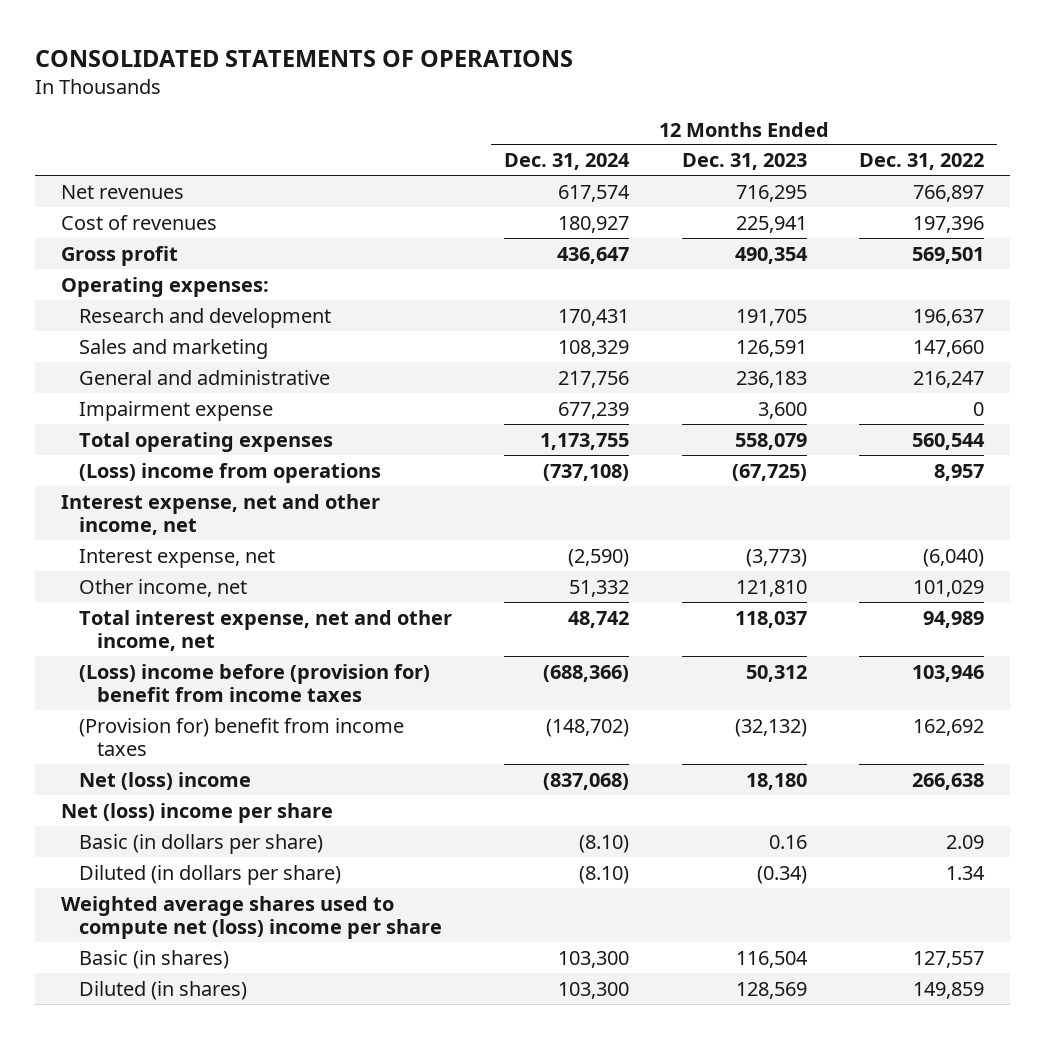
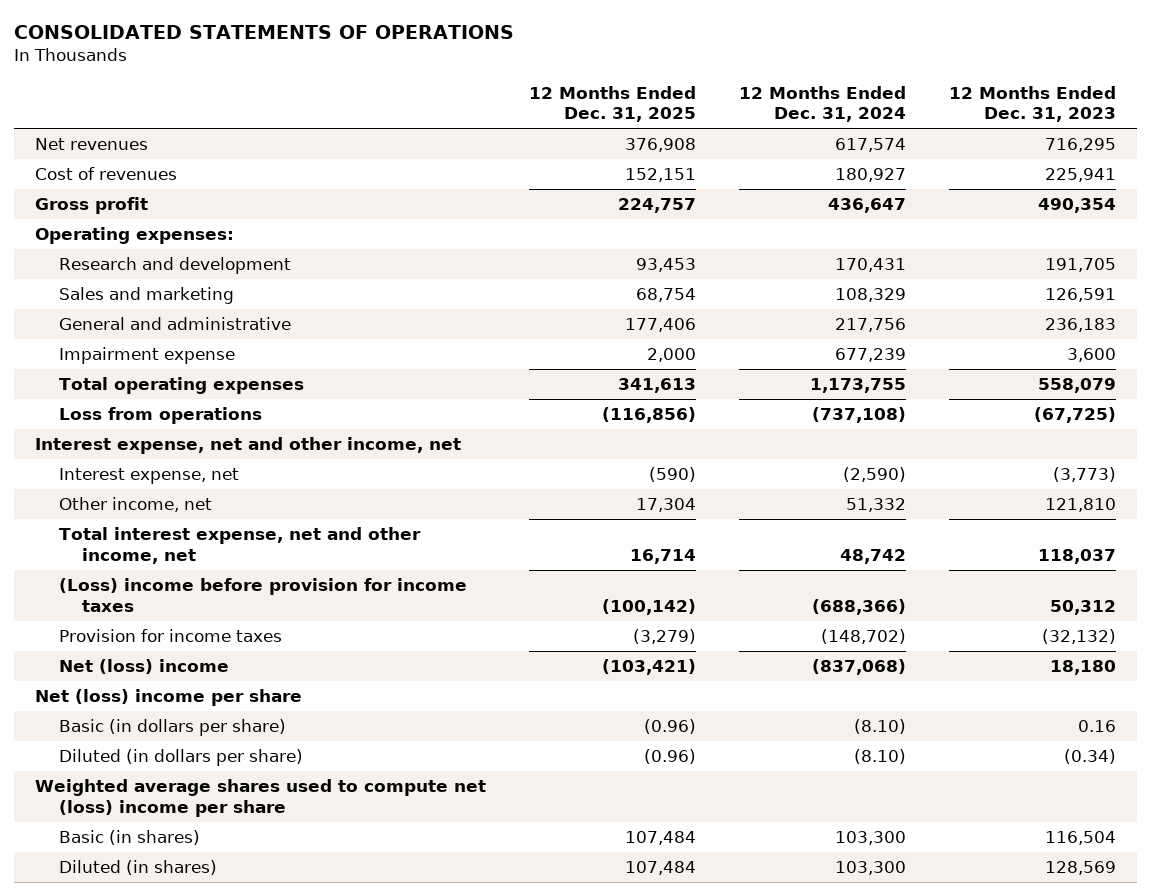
- | 12 Months Ended Dec. 31, 2024 | 12 Months Ended Dec. 31, 2023 | 12 Months Ended Dec. 31, 2022
+ | 12 Months Ended Dec. 31, 2025 | 12 Months Ended Dec. 31, 2024 | 12 Months Ended Dec. 31, 2023
- (Loss) income from operations | (737,108) | (67,725) | 8,957
+ Loss from operations | (116,856) | (737,108) | (67,725)
- (Loss) income before (provision for) benefit from income taxes | (688,366) | 50,312 | 103,946
- (Provision for) benefit from income taxes | (148,702) | (32,132) | 162,692
+ (Loss) income before provision for income taxes | (100,142) | (688,366) | 50,312
+ Provision for income taxes | (3,279) | (148,702) | (32,132)

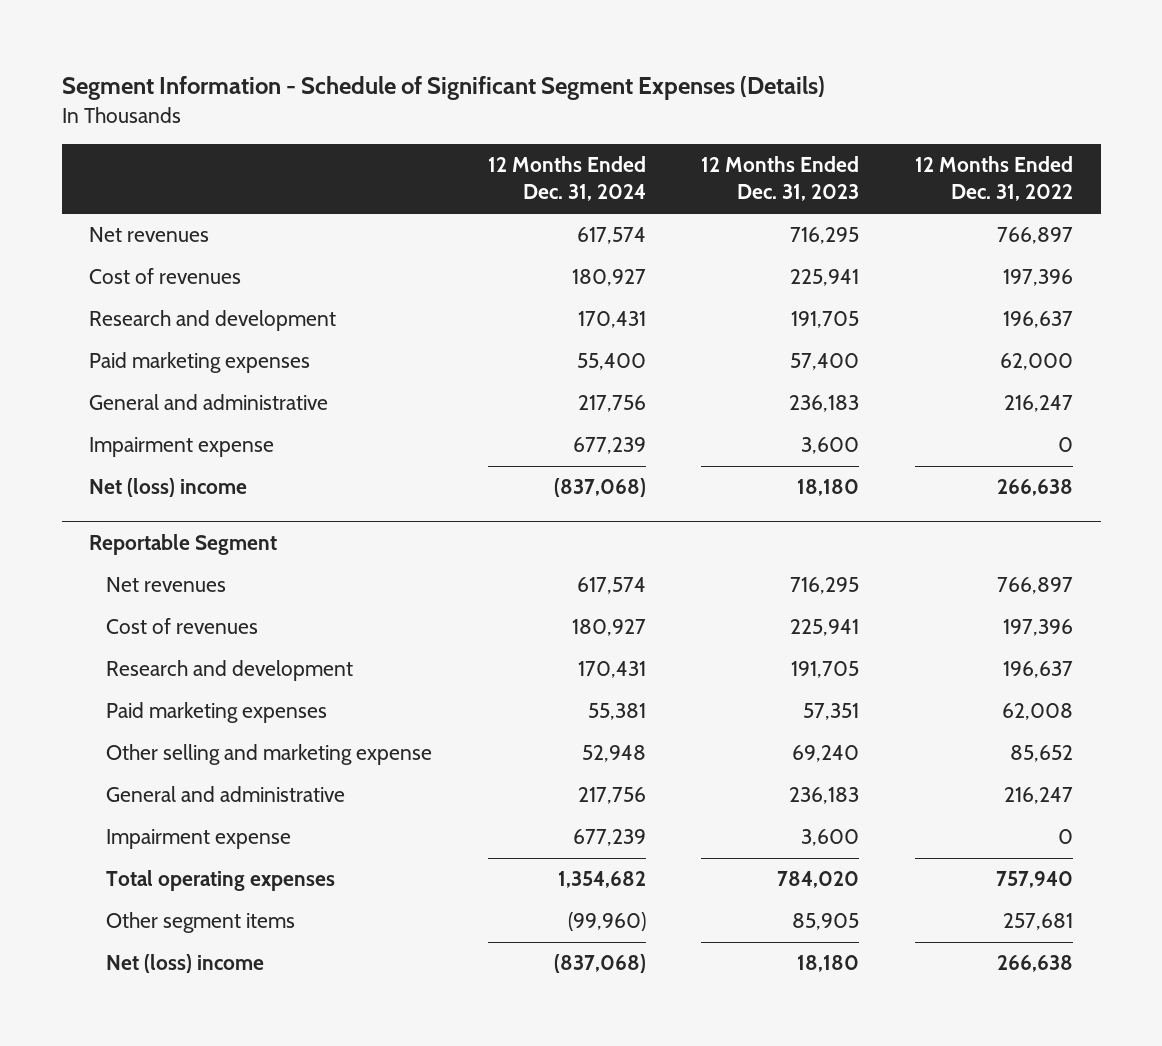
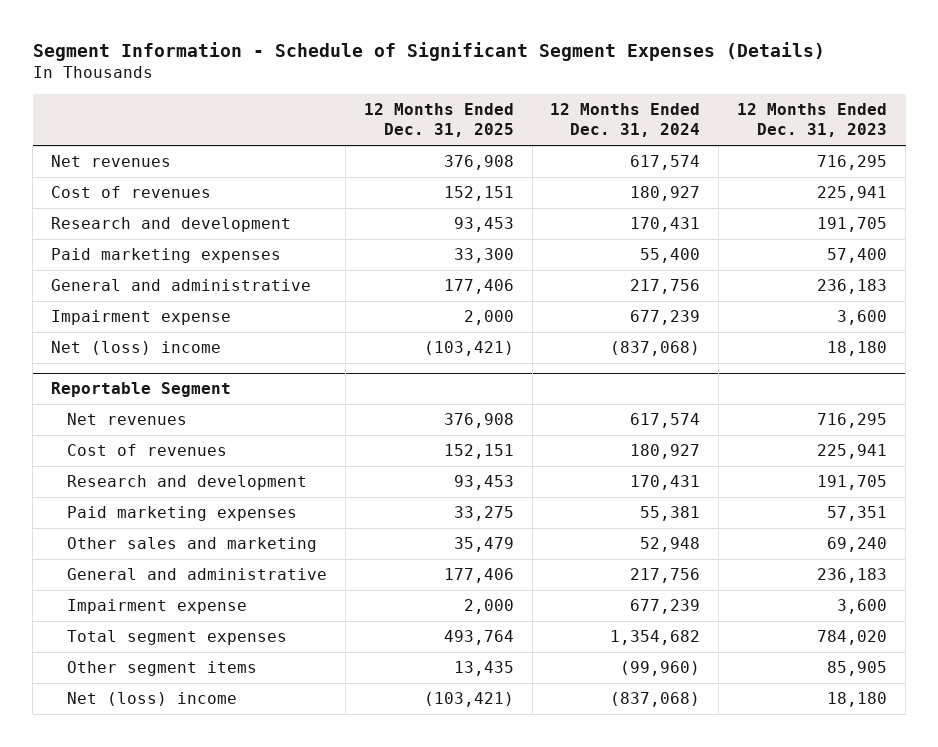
- | 12 Months Ended Dec. 31, 2024 | 12 Months Ended Dec. 31, 2023 | 12 Months Ended Dec. 31, 2022
+ | 12 Months Ended Dec. 31, 2025 | 12 Months Ended Dec. 31, 2024 | 12 Months Ended Dec. 31, 2023
@ Reportable Segment
- Other selling and marketing expense | 52,948 | 69,240 | 85,652
+ Other sales and marketing | 35,479 | 52,948 | 69,240
- Total operating expenses | 1,354,682 | 784,020 | 757,940
+ Total segment expenses | 493,764 | 1,354,682 | 784,020

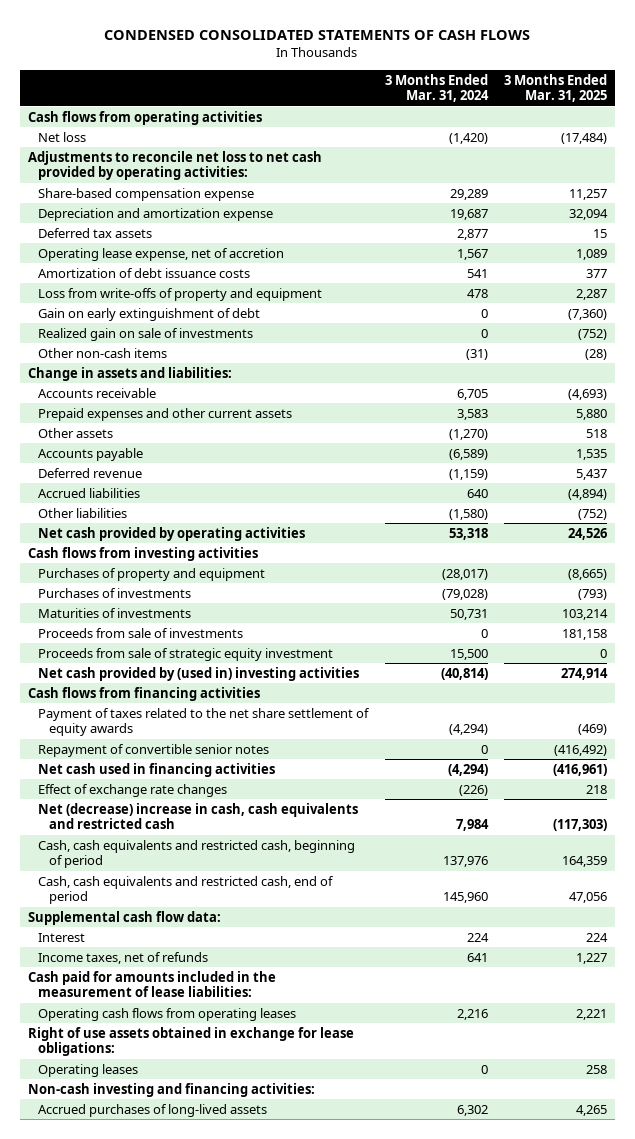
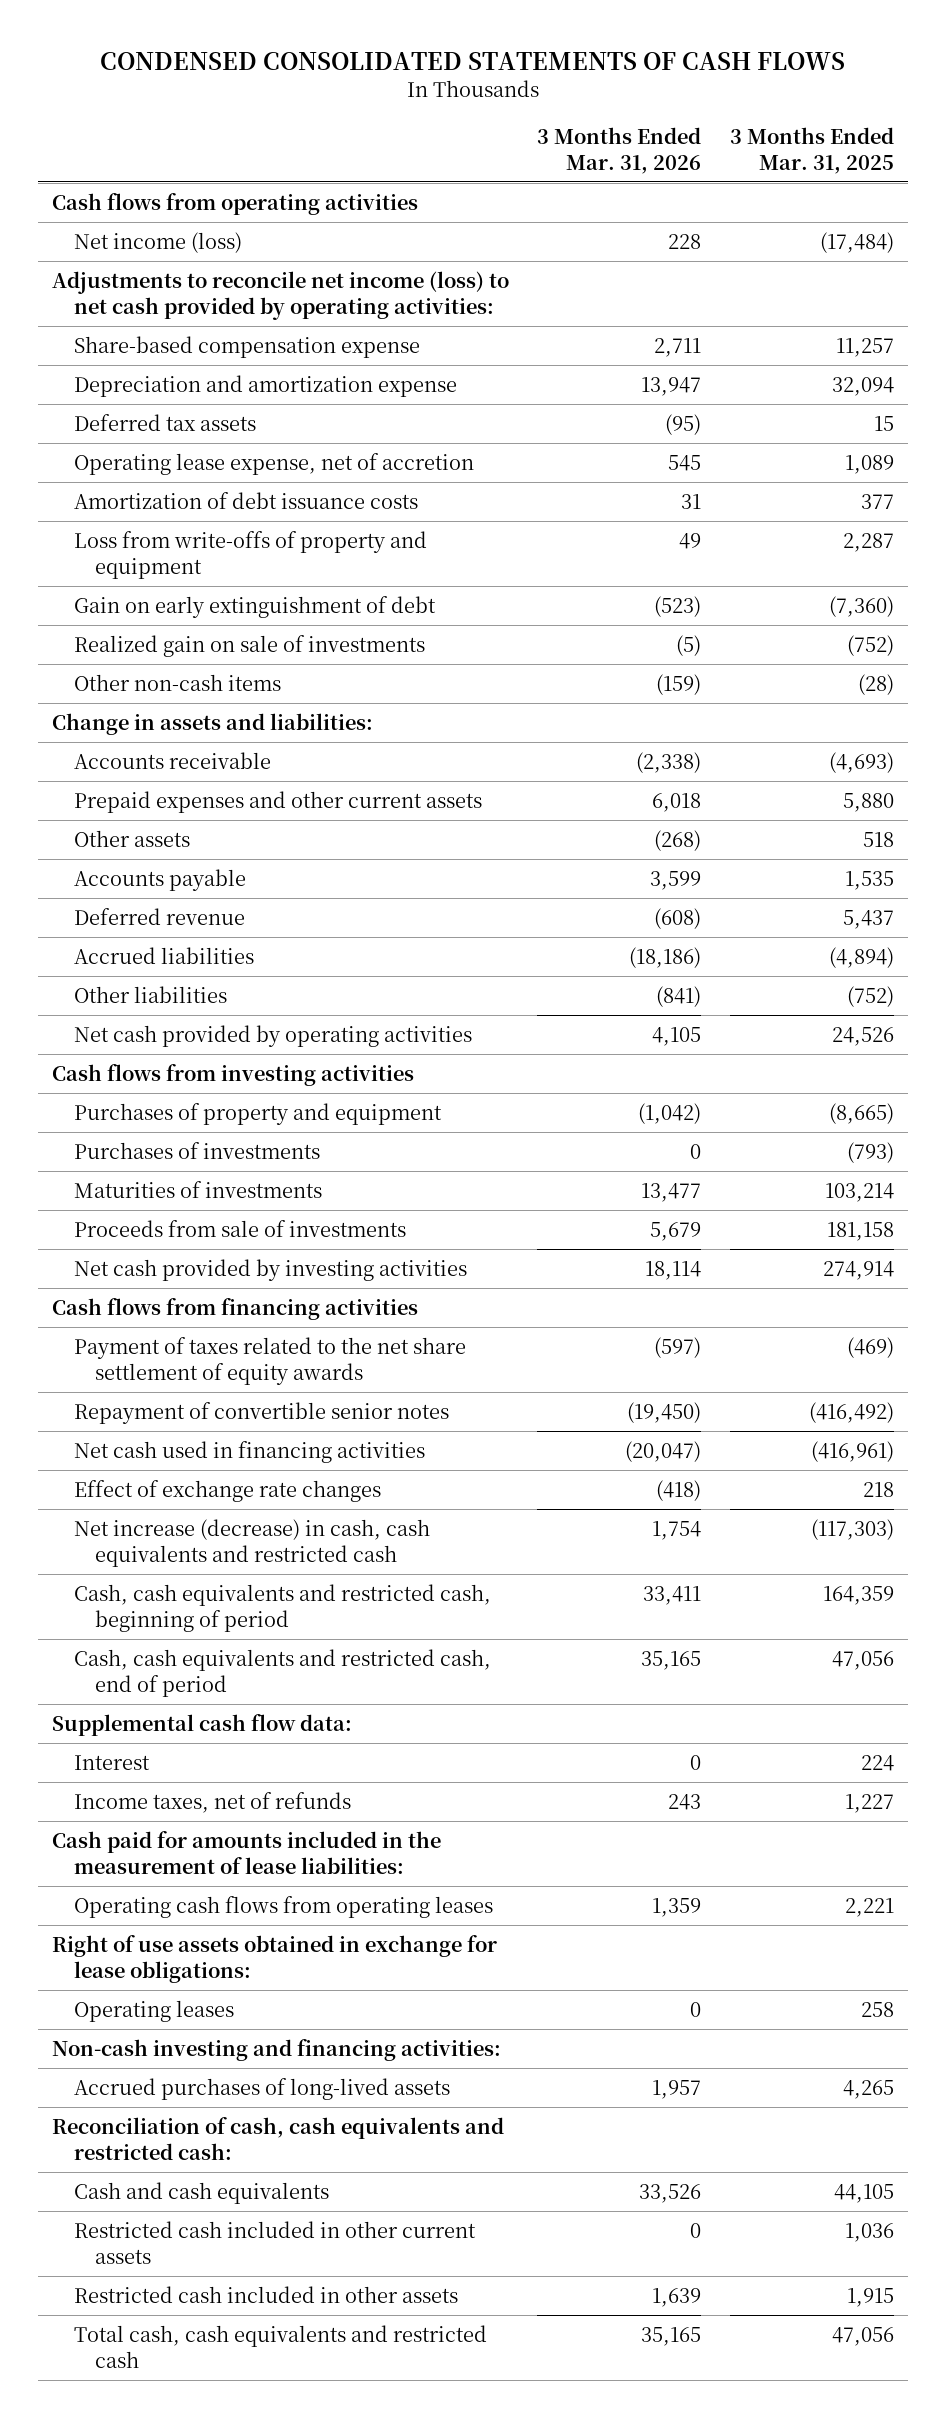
- | 3 Months Ended Mar. 31, 2024 | 3 Months Ended Mar. 31, 2025
+ | 3 Months Ended Mar. 31, 2026 | 3 Months Ended Mar. 31, 2025
- Net loss | (1,420) | (17,484)
- Adjustments to reconcile net loss to net cash provided by operating activities:
+ Net income (loss) | 228 | (17,484)
+ Adjustments to reconcile net income (loss) to net cash provided by operating activities:
- Proceeds from sale of strategic equity investment | 15,500 | 0
- Net cash provided by (used in) investing activities | (40,814) | 274,914
+ Net cash provided by investing activities | 18,114 | 274,914
- Net (decrease) increase in cash, cash equivalents and restricted cash | 7,984 | (117,303)
+ Net increase (decrease) in cash, cash equivalents and restricted cash | 1,754 | (117,303)
+ Reconciliation of cash, cash equivalents and restricted cash:
+ Cash and cash equivalents | 33,526 | 44,105
+ Restricted cash included in other current assets | 0 | 1,036
+ Restricted cash included in other assets | 1,639 | 1,915
+ Total cash, cash equivalents and restricted cash | 35,165 | 47,056

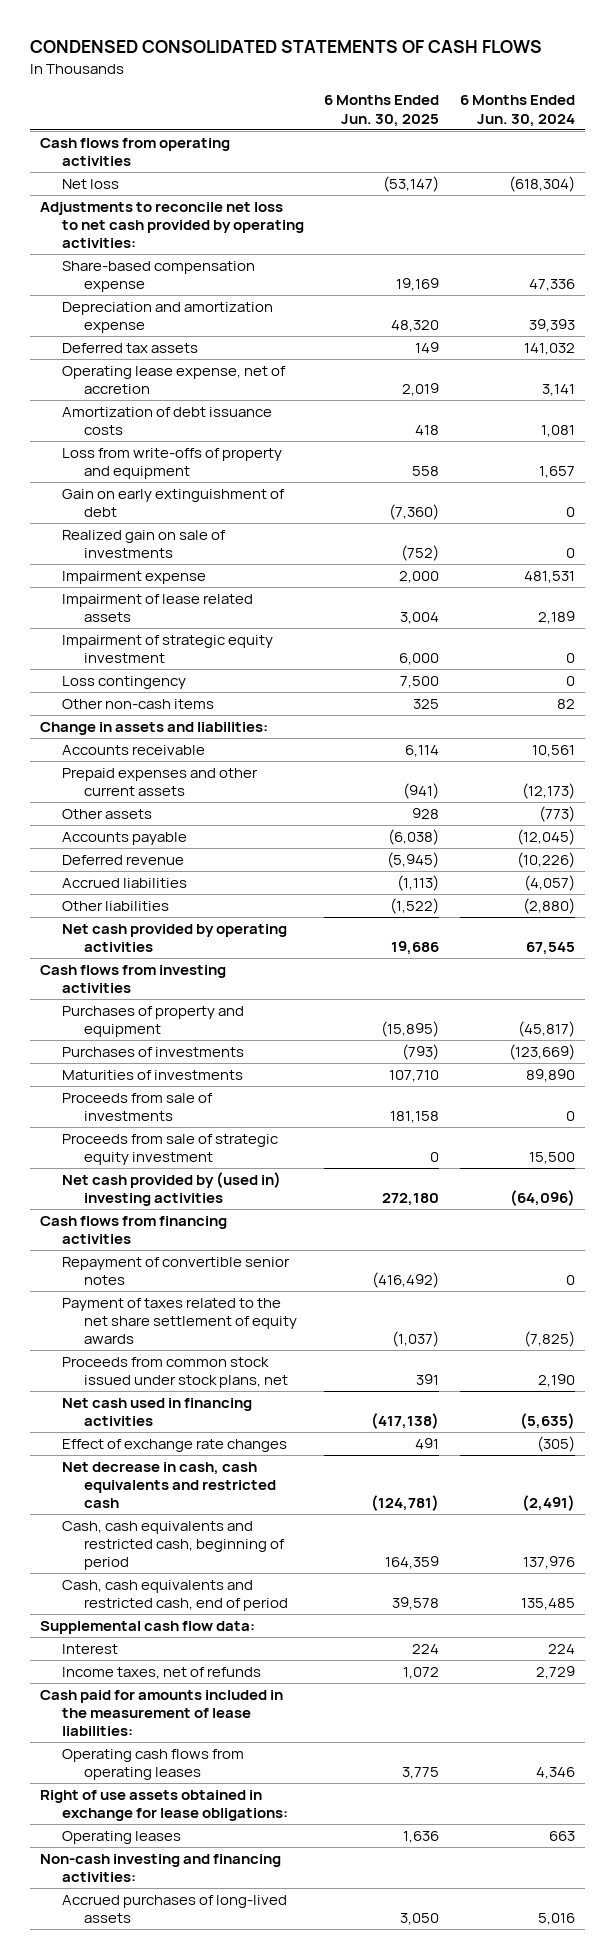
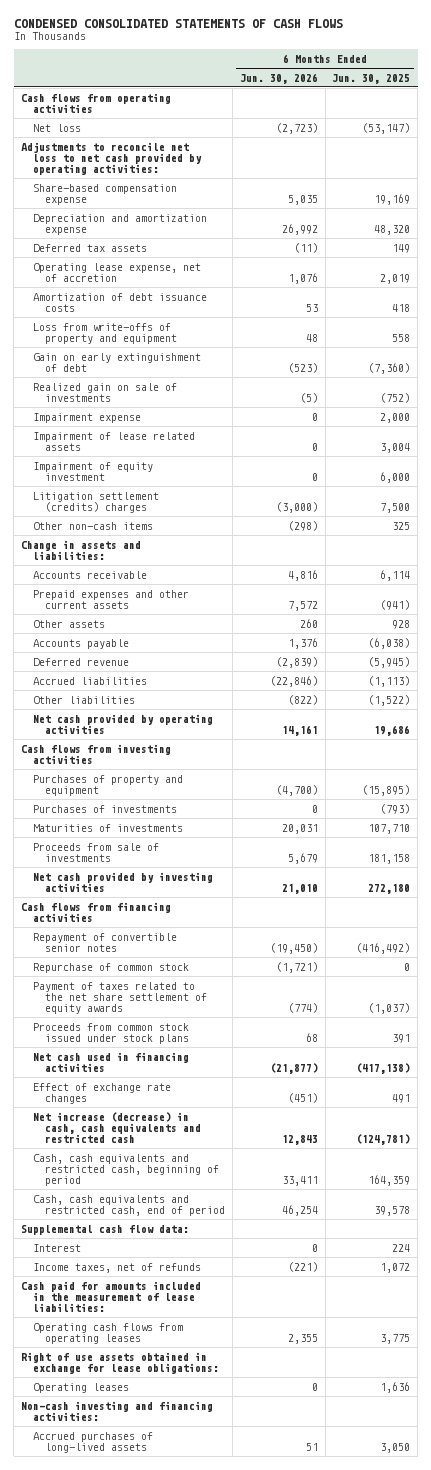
- | 6 Months Ended Jun. 30, 2025 | 6 Months Ended Jun. 30, 2024
+ | 6 Months Ended Jun. 30, 2026 | 6 Months Ended Jun. 30, 2025
- Impairment of strategic equity investment | 6,000 | 0
- Loss contingency | 7,500 | 0
+ Impairment of equity investment | 0 | 6,000
+ Litigation settlement (credits) charges | (3,000) | 7,500
- Proceeds from sale of strategic equity investment | 0 | 15,500
- Net cash provided by (used in) investing activities | 272,180 | (64,096)
+ Net cash provided by investing activities | 21,010 | 272,180
+ Repurchase of common stock | (1,721) | 0
- Proceeds from common stock issued under stock plans, net | 391 | 2,190
+ Proceeds from common stock issued under stock plans | 68 | 391
- Net decrease in cash, cash equivalents and restricted cash | (124,781) | (2,491)
+ Net increase (decrease) in cash, cash equivalents and restricted cash | 12,843 | (124,781)

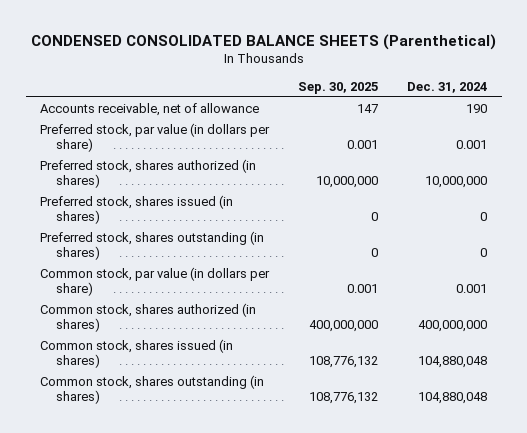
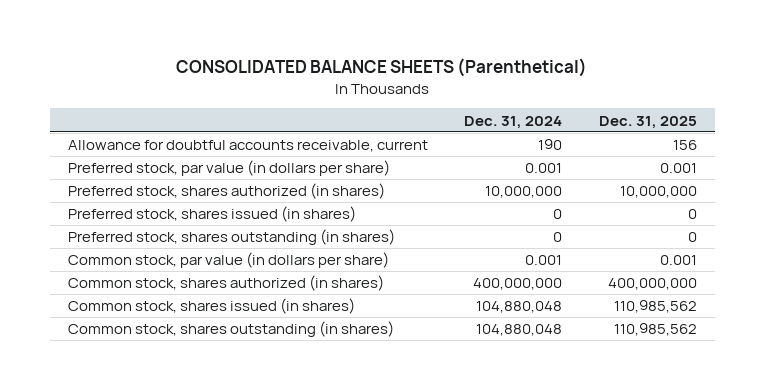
- CONDENSED CONSOLIDATED BALANCE SHEETS (Parenthetical)
+ CONSOLIDATED BALANCE SHEETS (Parenthetical)
- | Sep. 30, 2025 | Dec. 31, 2024
+ | Dec. 31, 2024 | Dec. 31, 2025
- Accounts receivable, net of allowance | 147 | 190
+ Allowance for doubtful accounts receivable, current | 190 | 156

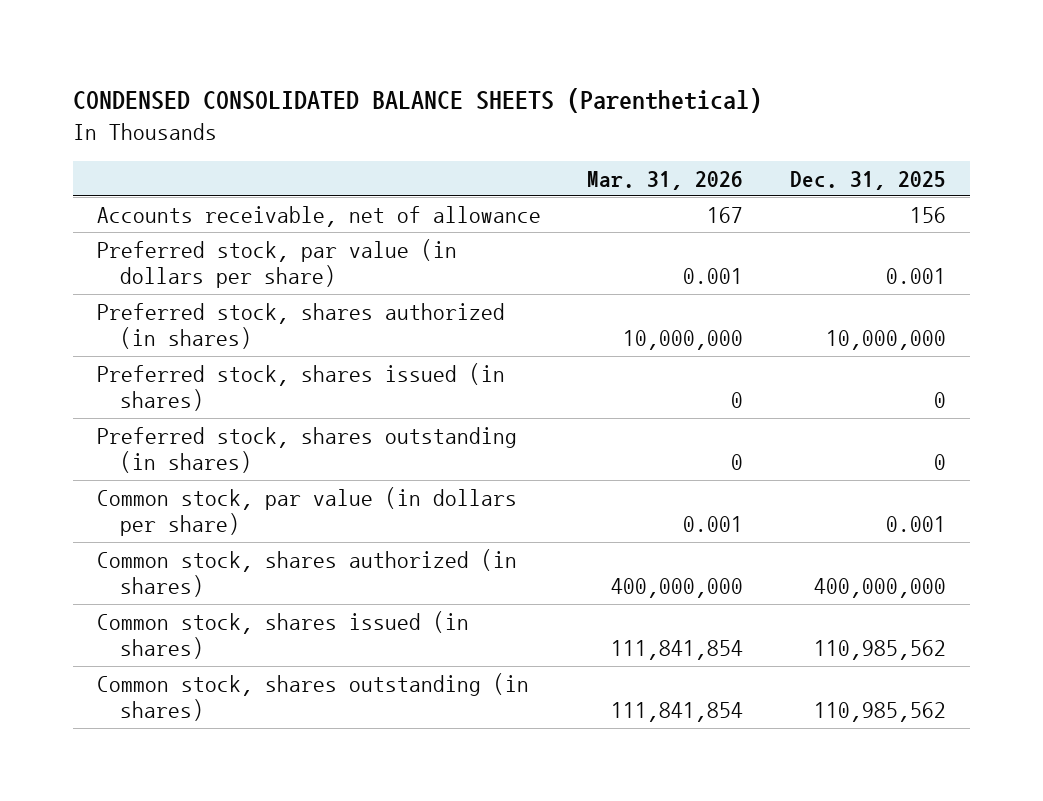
- CONSOLIDATED BALANCE SHEETS (Parenthetical)
+ CONDENSED CONSOLIDATED BALANCE SHEETS (Parenthetical)
- | Dec. 31, 2024 | Dec. 31, 2025
+ | Mar. 31, 2026 | Dec. 31, 2025
- Allowance for doubtful accounts receivable, current | 190 | 156
+ Accounts receivable, net of allowance | 167 | 156

